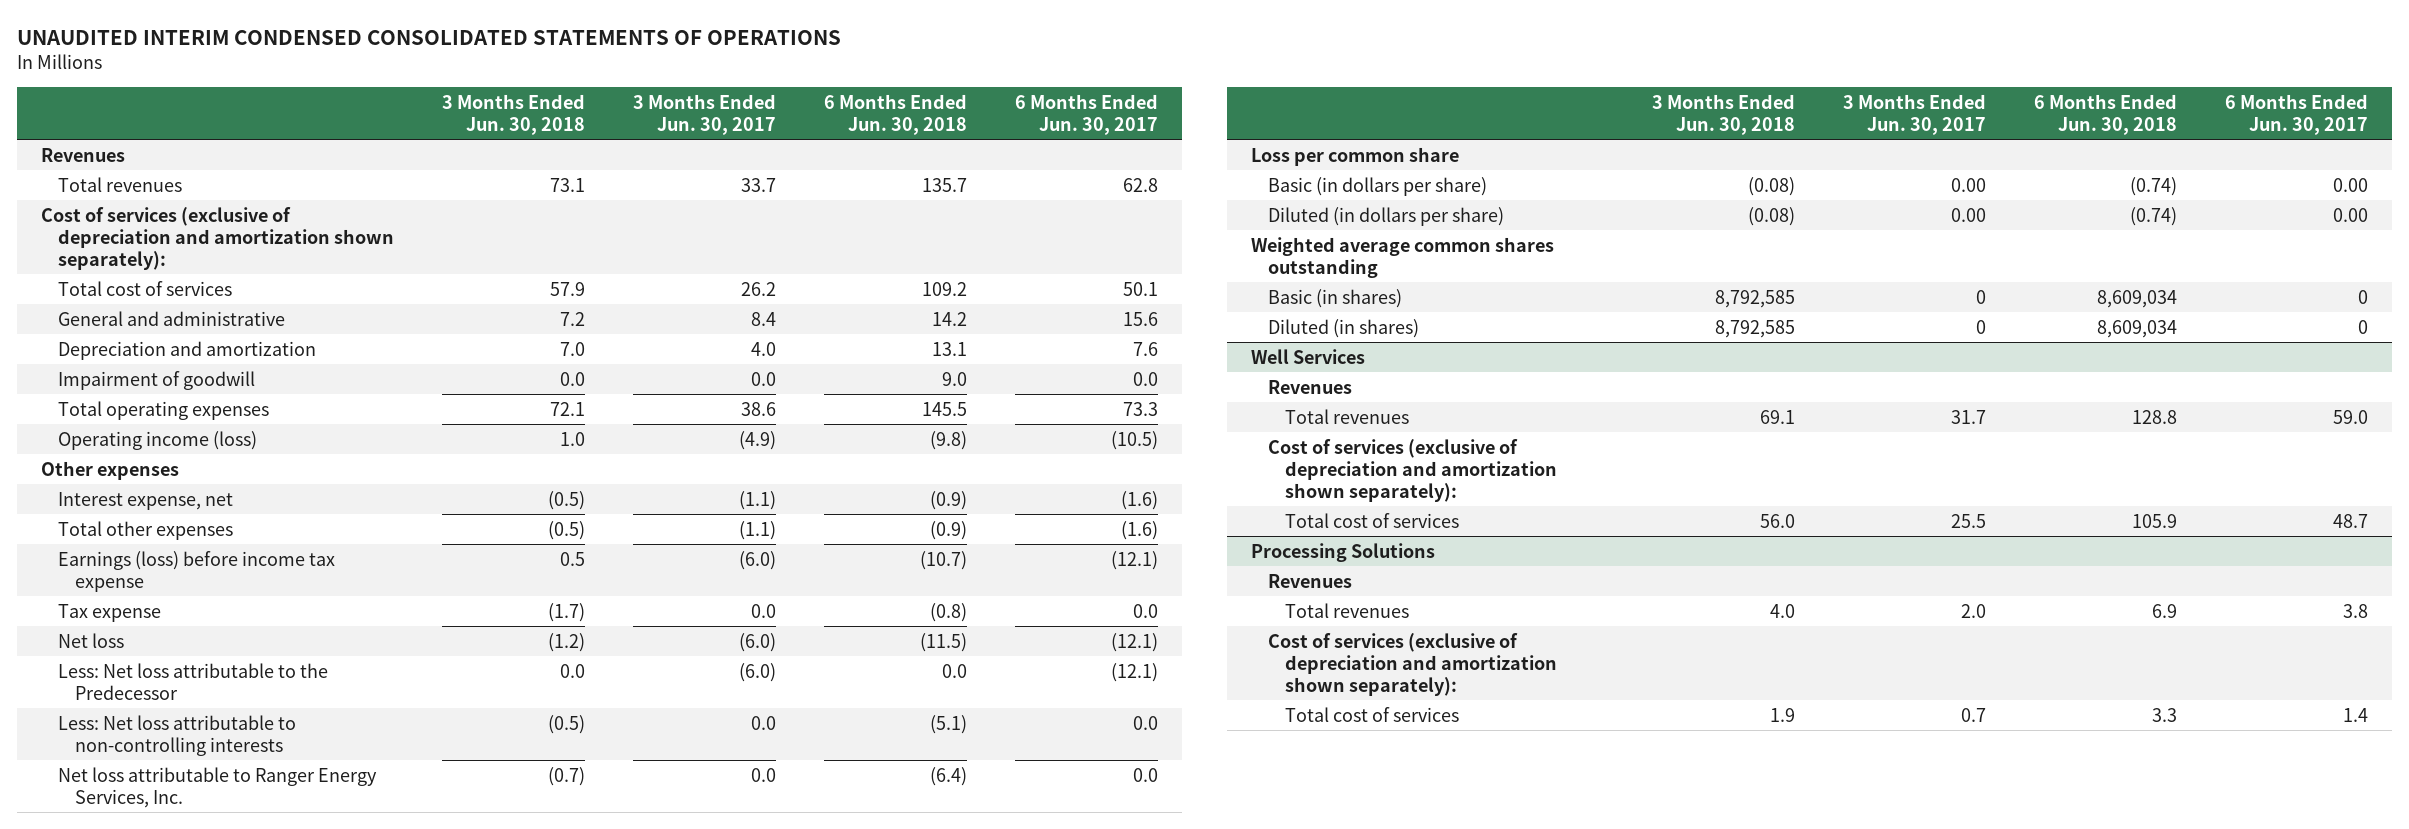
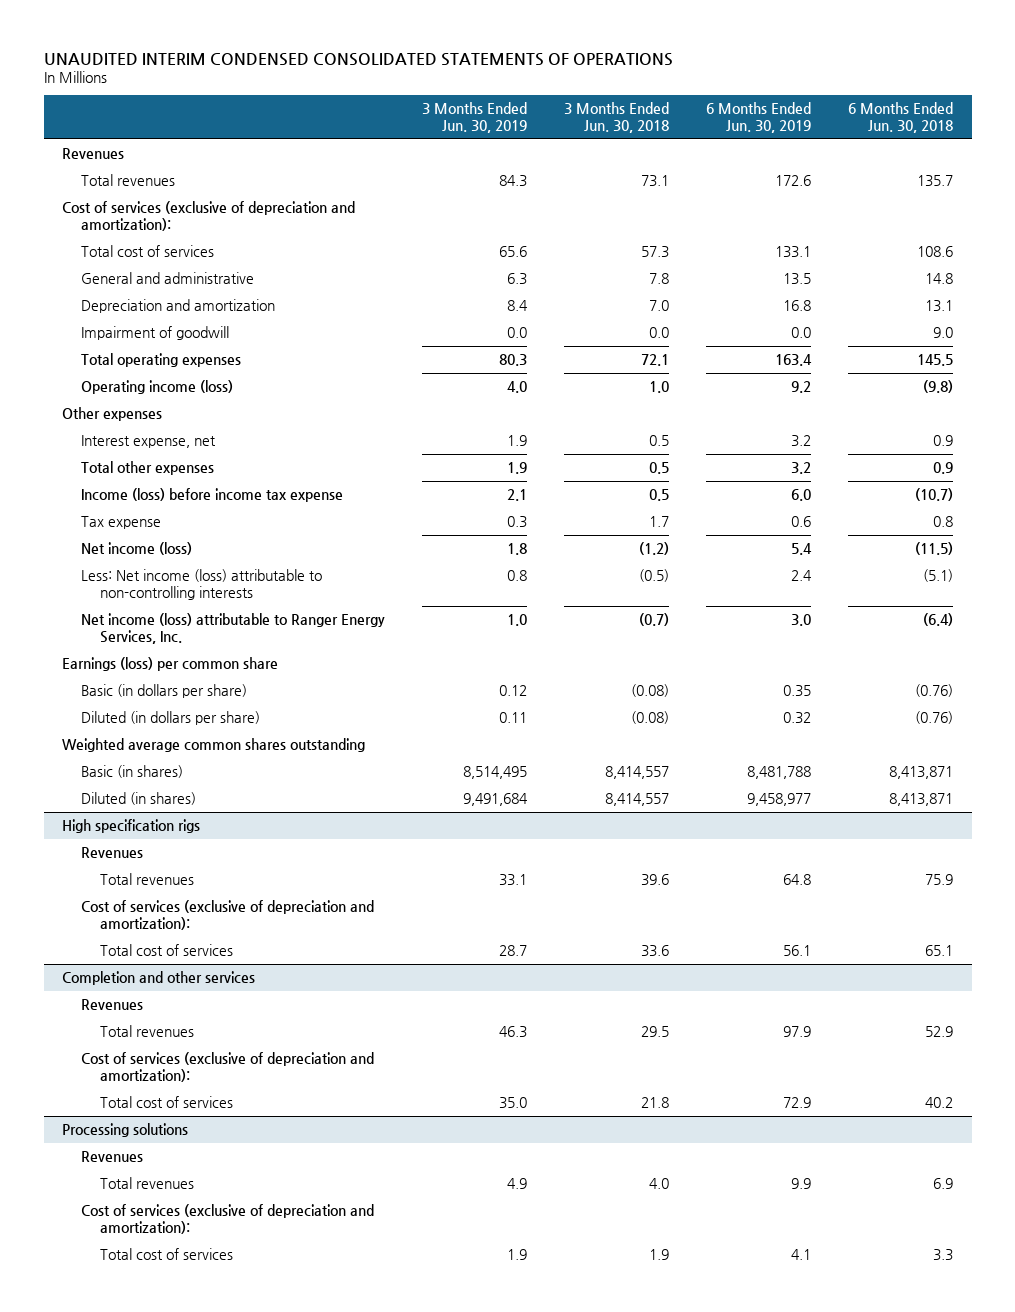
- | 3 Months Ended Jun. 30, 2018 | 3 Months Ended Jun. 30, 2017 | 6 Months Ended Jun. 30, 2018 | 6 Months Ended Jun. 30, 2017
+ | 3 Months Ended Jun. 30, 2019 | 3 Months Ended Jun. 30, 2018 | 6 Months Ended Jun. 30, 2019 | 6 Months Ended Jun. 30, 2018
- Cost of services (exclusive of depreciation and amortization shown separately):
- Total cost of services | 57.9 | 26.2 | 109.2 | 50.1
- General and administrative | 7.2 | 8.4 | 14.2 | 15.6
+ Cost of services (exclusive of depreciation and amortization):
+ Total cost of services | 65.6 | 57.3 | 133.1 | 108.6
+ General and administrative | 6.3 | 7.8 | 13.5 | 14.8
- Interest expense, net | (0.5) | (1.1) | (0.9) | (1.6)
- Total other expenses | (0.5) | (1.1) | (0.9) | (1.6)
- Earnings (loss) before income tax expense | 0.5 | (6.0) | (10.7) | (12.1)
- Tax expense | (1.7) | 0.0 | (0.8) | 0.0
- Net loss | (1.2) | (6.0) | (11.5) | (12.1)
- Less: Net loss attributable to the Predecessor | 0.0 | (6.0) | 0.0 | (12.1)
- Less: Net loss attributable to non-controlling interests | (0.5) | 0.0 | (5.1) | 0.0
- Net loss attributable to Ranger Energy Services, Inc. | (0.7) | 0.0 | (6.4) | 0.0
- Loss per common share
- Basic (in dollars per share) | (0.08) | 0.00 | (0.74) | 0.00
- Diluted (in dollars per share) | (0.08) | 0.00 | (0.74) | 0.00
+ Interest expense, net | 1.9 | 0.5 | 3.2 | 0.9
+ Total other expenses | 1.9 | 0.5 | 3.2 | 0.9
+ Income (loss) before income tax expense | 2.1 | 0.5 | 6.0 | (10.7)
+ Tax expense | 0.3 | 1.7 | 0.6 | 0.8
+ Net income (loss) | 1.8 | (1.2) | 5.4 | (11.5)
+ Less: Net income (loss) attributable to non-controlling interests | 0.8 | (0.5) | 2.4 | (5.1)
+ Net income (loss) attributable to Ranger Energy Services, Inc. | 1.0 | (0.7) | 3.0 | (6.4)
+ Earnings (loss) per common share
+ Basic (in dollars per share) | 0.12 | (0.08) | 0.35 | (0.76)
+ Diluted (in dollars per share) | 0.11 | (0.08) | 0.32 | (0.76)
- Basic (in shares) | 8,792,585 | 0 | 8,609,034 | 0
- Diluted (in shares) | 8,792,585 | 0 | 8,609,034 | 0
- Well Services
+ Basic (in shares) | 8,514,495 | 8,414,557 | 8,481,788 | 8,413,871
+ Diluted (in shares) | 9,491,684 | 8,414,557 | 9,458,977 | 8,413,871
+ High specification rigs
- Total revenues | 69.1 | 31.7 | 128.8 | 59.0
- Cost of services (exclusive of depreciation and amortization shown separately):
- Total cost of services | 56.0 | 25.5 | 105.9 | 48.7
- Processing Solutions
+ Total revenues | 33.1 | 39.6 | 64.8 | 75.9
+ Cost of services (exclusive of depreciation and amortization):
+ Total cost of services | 28.7 | 33.6 | 56.1 | 65.1
+ Completion and other services
+ Total revenues | 46.3 | 29.5 | 97.9 | 52.9
+ Cost of services (exclusive of depreciation and amortization):
+ Total cost of services | 35.0 | 21.8 | 72.9 | 40.2
+ Processing solutions
+ Revenues
- Cost of services (exclusive of depreciation and amortization shown separately):
+ Cost of services (exclusive of depreciation and amortization):

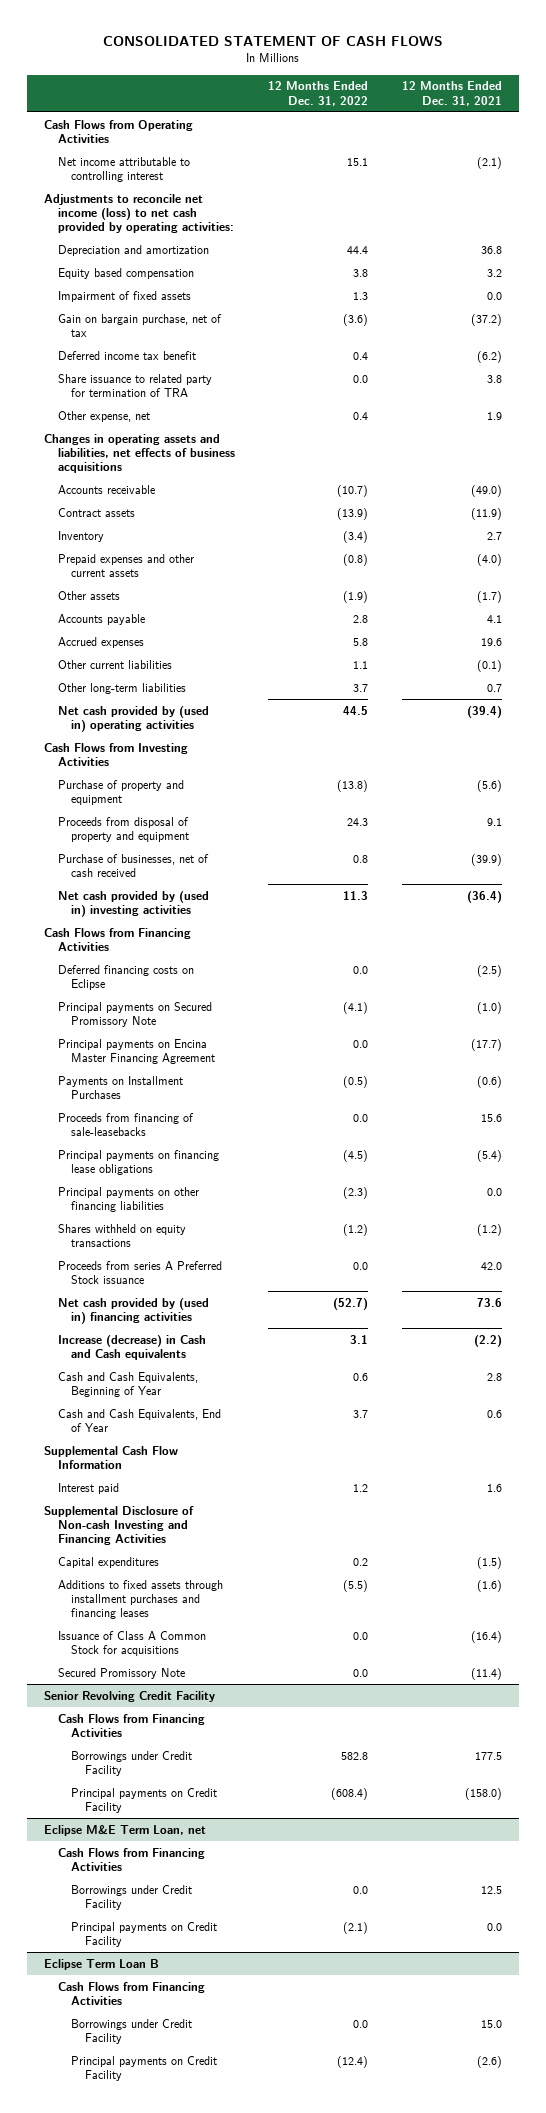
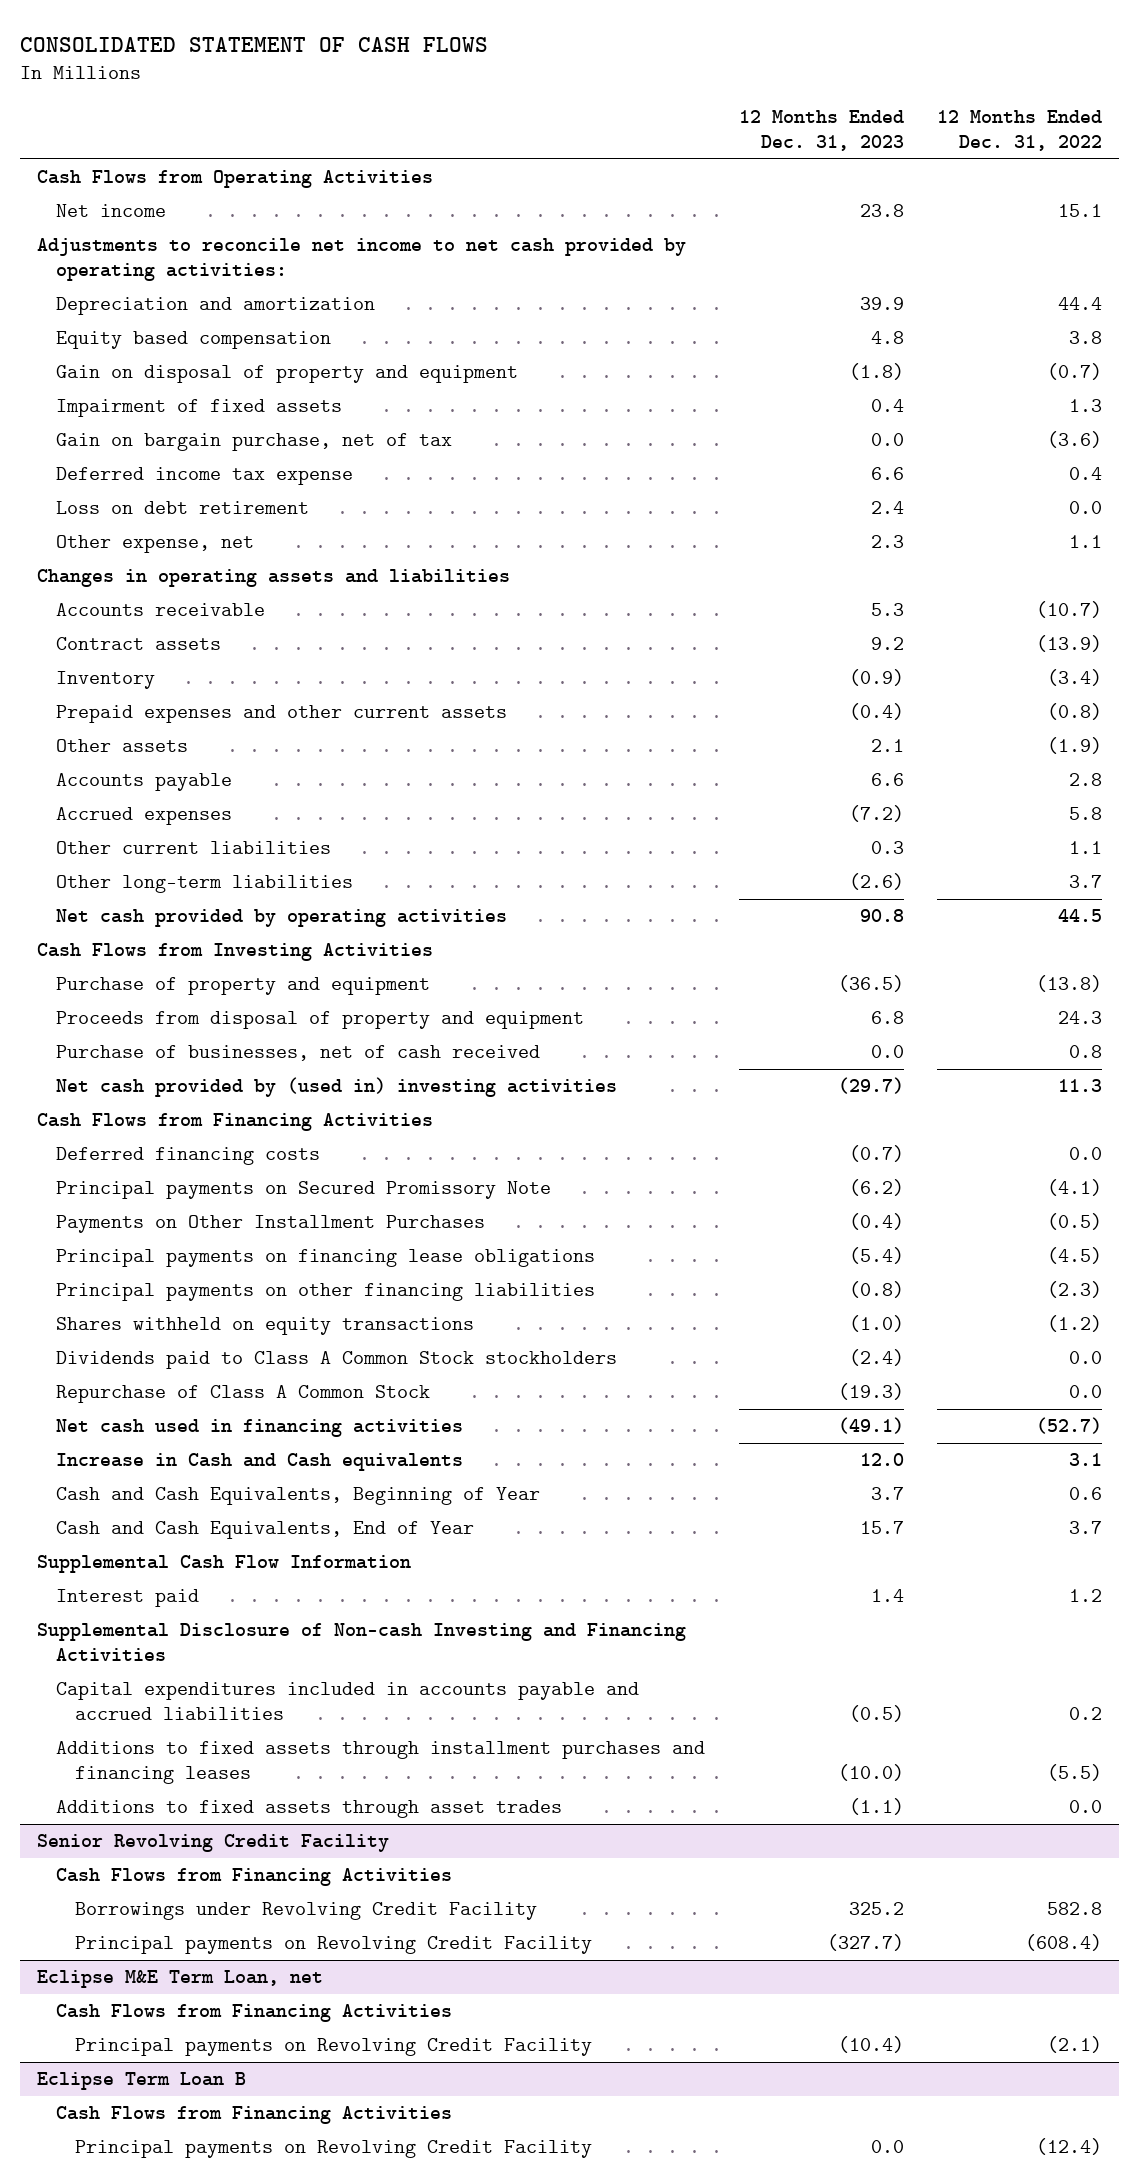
- | 12 Months Ended Dec. 31, 2022 | 12 Months Ended Dec. 31, 2021
+ | 12 Months Ended Dec. 31, 2023 | 12 Months Ended Dec. 31, 2022
- Net income attributable to controlling interest | 15.1 | (2.1)
- Adjustments to reconcile net income (loss) to net cash provided by operating activities:
+ Net income | 23.8 | 15.1
+ Adjustments to reconcile net income to net cash provided by operating activities:
+ Gain on disposal of property and equipment | (1.8) | (0.7)
- Deferred income tax benefit | 0.4 | (6.2)
- Share issuance to related party for termination of TRA | 0.0 | 3.8
- Other expense, net | 0.4 | 1.9
- Changes in operating assets and liabilities, net effects of business acquisitions
+ Deferred income tax expense | 6.6 | 0.4
+ Loss on debt retirement | 2.4 | 0.0
+ Other expense, net | 2.3 | 1.1
+ Changes in operating assets and liabilities
- Net cash provided by (used in) operating activities | 44.5 | (39.4)
+ Net cash provided by operating activities | 90.8 | 44.5
- Deferred financing costs on Eclipse | 0.0 | (2.5)
+ Deferred financing costs | (0.7) | 0.0
- Principal payments on Encina Master Financing Agreement | 0.0 | (17.7)
- Payments on Installment Purchases | (0.5) | (0.6)
- Proceeds from financing of sale-leasebacks | 0.0 | 15.6
+ Payments on Other Installment Purchases | (0.4) | (0.5)
- Proceeds from series A Preferred Stock issuance | 0.0 | 42.0
- Net cash provided by (used in) financing activities | (52.7) | 73.6
- Increase (decrease) in Cash and Cash equivalents | 3.1 | (2.2)
+ Dividends paid to Class A Common Stock stockholders | (2.4) | 0.0
+ Repurchase of Class A Common Stock | (19.3) | 0.0
+ Net cash used in financing activities | (49.1) | (52.7)
+ Increase in Cash and Cash equivalents | 12.0 | 3.1
- Capital expenditures | 0.2 | (1.5)
+ Capital expenditures included in accounts payable and accrued liabilities | (0.5) | 0.2
- Issuance of Class A Common Stock for acquisitions | 0.0 | (16.4)
- Secured Promissory Note | 0.0 | (11.4)
+ Additions to fixed assets through asset trades | (1.1) | 0.0
@ Senior Revolving Credit Facility
- Borrowings under Credit Facility | 582.8 | 177.5
- Principal payments on Credit Facility | (608.4) | (158.0)
+ Borrowings under Revolving Credit Facility | 325.2 | 582.8
+ Principal payments on Revolving Credit Facility | (327.7) | (608.4)
@ Eclipse M&E Term Loan, net
- Borrowings under Credit Facility | 0.0 | 12.5
- Principal payments on Credit Facility | (2.1) | 0.0
+ Principal payments on Revolving Credit Facility | (10.4) | (2.1)
@ Eclipse Term Loan B
- Borrowings under Credit Facility | 0.0 | 15.0
- Principal payments on Credit Facility | (12.4) | (2.6)
+ Principal payments on Revolving Credit Facility | 0.0 | (12.4)

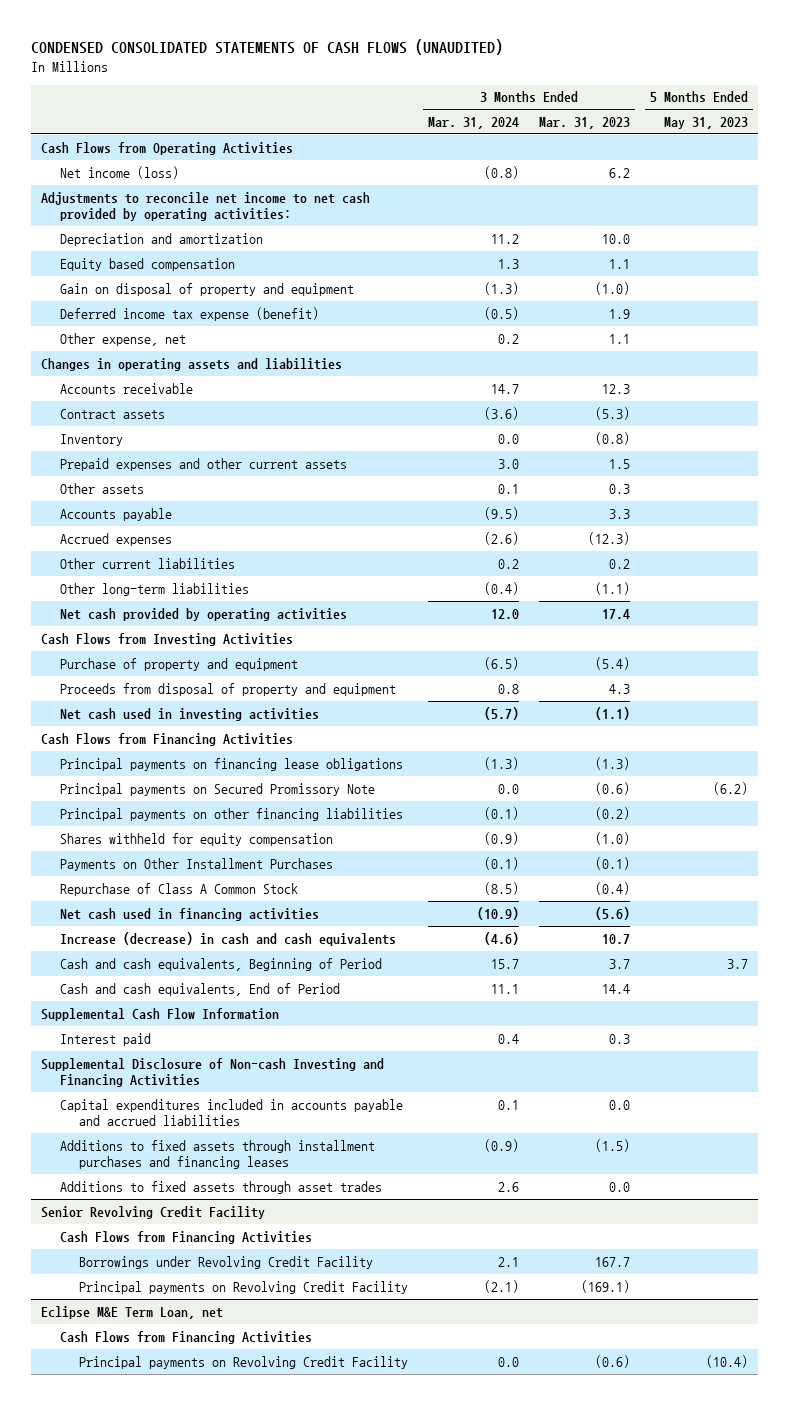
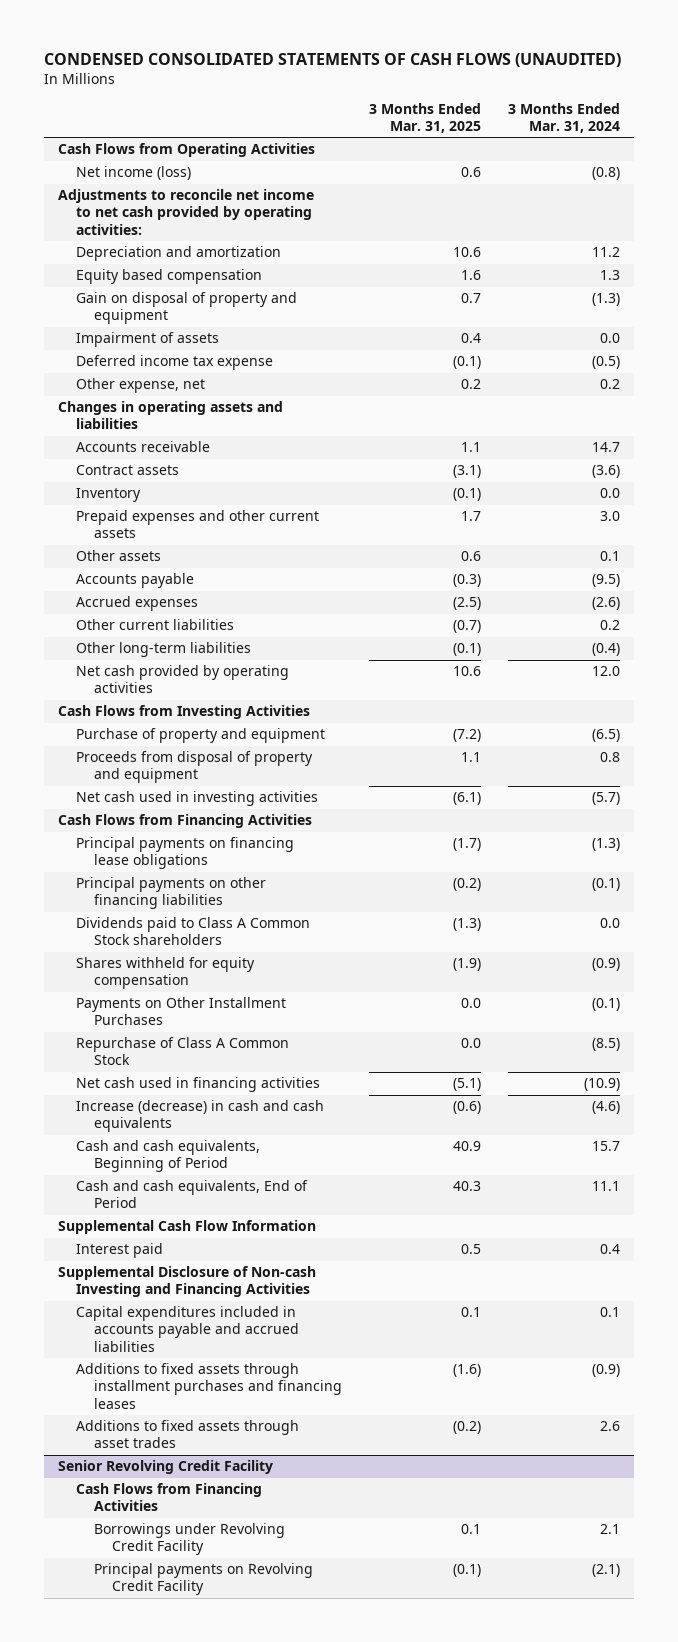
- | 3 Months Ended Mar. 31, 2024 | 3 Months Ended Mar. 31, 2023 | 5 Months Ended May 31, 2023
+ | 3 Months Ended Mar. 31, 2025 | 3 Months Ended Mar. 31, 2024
- Deferred income tax expense (benefit) | (0.5) | 1.9 |
+ Impairment of assets | 0.4 | 0.0
+ Deferred income tax expense | (0.1) | (0.5)
- Principal payments on Secured Promissory Note | 0.0 | (0.6) | (6.2)
+ Dividends paid to Class A Common Stock shareholders | (1.3) | 0.0
- Eclipse M&E Term Loan, net
- Cash Flows from Financing Activities
- Principal payments on Revolving Credit Facility | 0.0 | (0.6) | (10.4)

